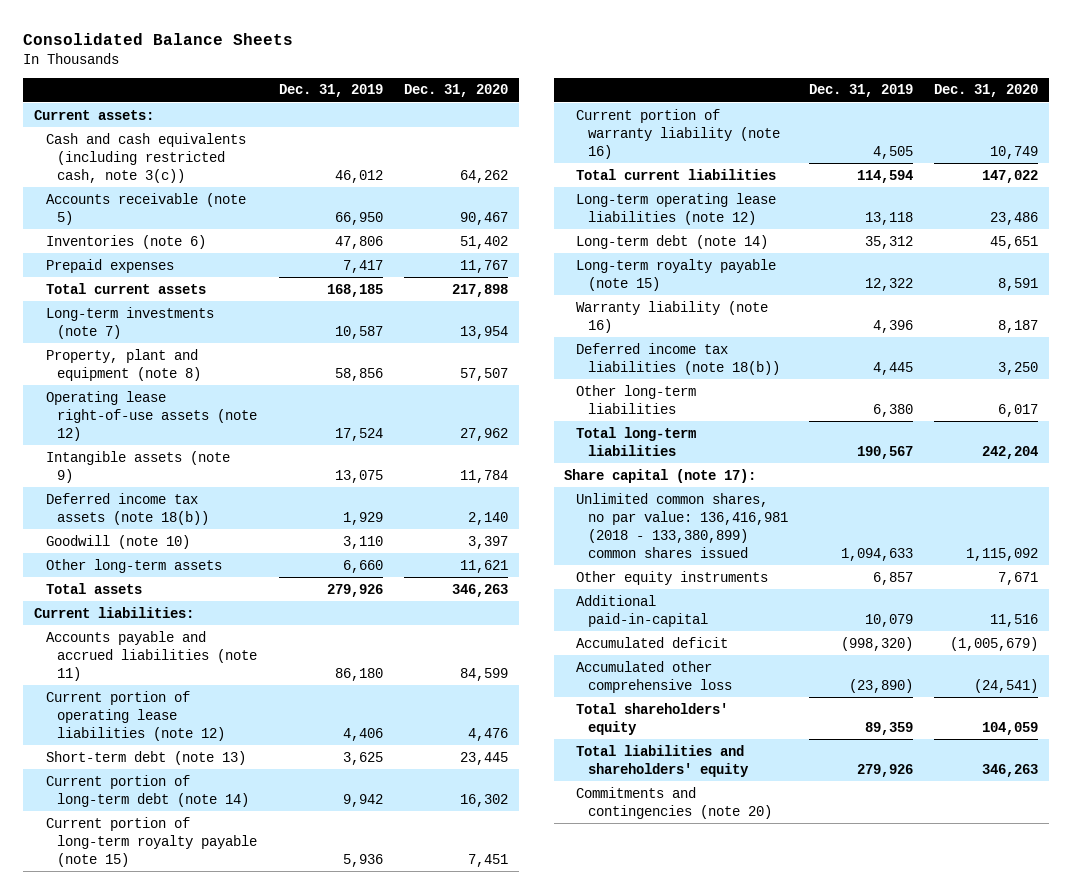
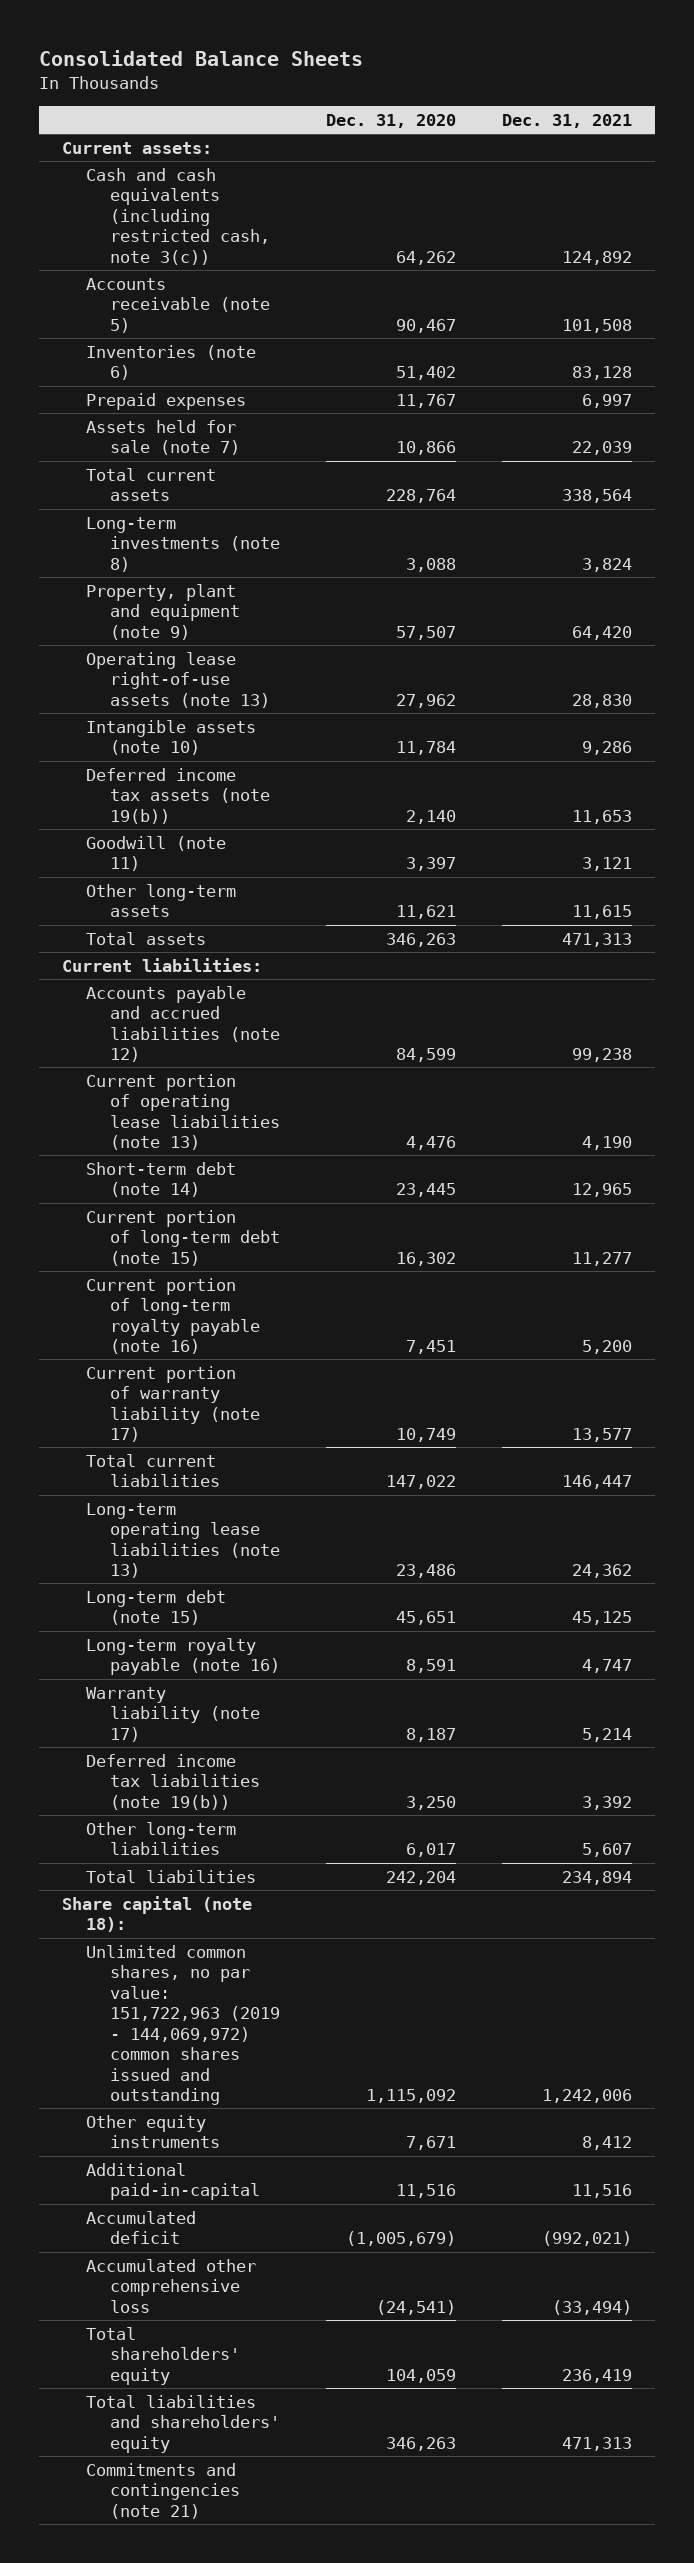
- | Dec. 31, 2019 | Dec. 31, 2020
+ | Dec. 31, 2020 | Dec. 31, 2021
- Total current assets | 168,185 | 217,898
- Long-term investments (note 7) | 10,587 | 13,954
- Property, plant and equipment (note 8) | 58,856 | 57,507
- Operating lease right-of-use assets (note 12) | 17,524 | 27,962
- Intangible assets (note 9) | 13,075 | 11,784
- Deferred income tax assets (note 18(b)) | 1,929 | 2,140
- Goodwill (note 10) | 3,110 | 3,397
+ Assets held for sale (note 7) | 10,866 | 22,039
+ Total current assets | 228,764 | 338,564
+ Long-term investments (note 8) | 3,088 | 3,824
+ Property, plant and equipment (note 9) | 57,507 | 64,420
+ Operating lease right-of-use assets (note 13) | 27,962 | 28,830
+ Intangible assets (note 10) | 11,784 | 9,286
+ Deferred income tax assets (note 19(b)) | 2,140 | 11,653
+ Goodwill (note 11) | 3,397 | 3,121
- Accounts payable and accrued liabilities (note 11) | 86,180 | 84,599
- Current portion of operating lease liabilities (note 12) | 4,406 | 4,476
- Short-term debt (note 13) | 3,625 | 23,445
- Current portion of long-term debt (note 14) | 9,942 | 16,302
- Current portion of long-term royalty payable (note 15) | 5,936 | 7,451
- Current portion of warranty liability (note 16) | 4,505 | 10,749
+ Accounts payable and accrued liabilities (note 12) | 84,599 | 99,238
+ Current portion of operating lease liabilities (note 13) | 4,476 | 4,190
+ Short-term debt (note 14) | 23,445 | 12,965
+ Current portion of long-term debt (note 15) | 16,302 | 11,277
+ Current portion of long-term royalty payable (note 16) | 7,451 | 5,200
+ Current portion of warranty liability (note 17) | 10,749 | 13,577
- Long-term operating lease liabilities (note 12) | 13,118 | 23,486
- Long-term debt (note 14) | 35,312 | 45,651
- Long-term royalty payable (note 15) | 12,322 | 8,591
- Warranty liability (note 16) | 4,396 | 8,187
- Deferred income tax liabilities (note 18(b)) | 4,445 | 3,250
+ Long-term operating lease liabilities (note 13) | 23,486 | 24,362
+ Long-term debt (note 15) | 45,651 | 45,125
+ Long-term royalty payable (note 16) | 8,591 | 4,747
+ Warranty liability (note 17) | 8,187 | 5,214
+ Deferred income tax liabilities (note 19(b)) | 3,250 | 3,392
- Total long-term liabilities | 190,567 | 242,204
- Share capital (note 17):
- Unlimited common shares, no par value: 136,416,981 (2018 - 133,380,899) common shares issued | 1,094,633 | 1,115,092
+ Total liabilities | 242,204 | 234,894
+ Share capital (note 18):
+ Unlimited common shares, no par value: 151,722,963 (2019 - 144,069,972) common shares issued and outstanding | 1,115,092 | 1,242,006
- Commitments and contingencies (note 20)
+ Commitments and contingencies (note 21)

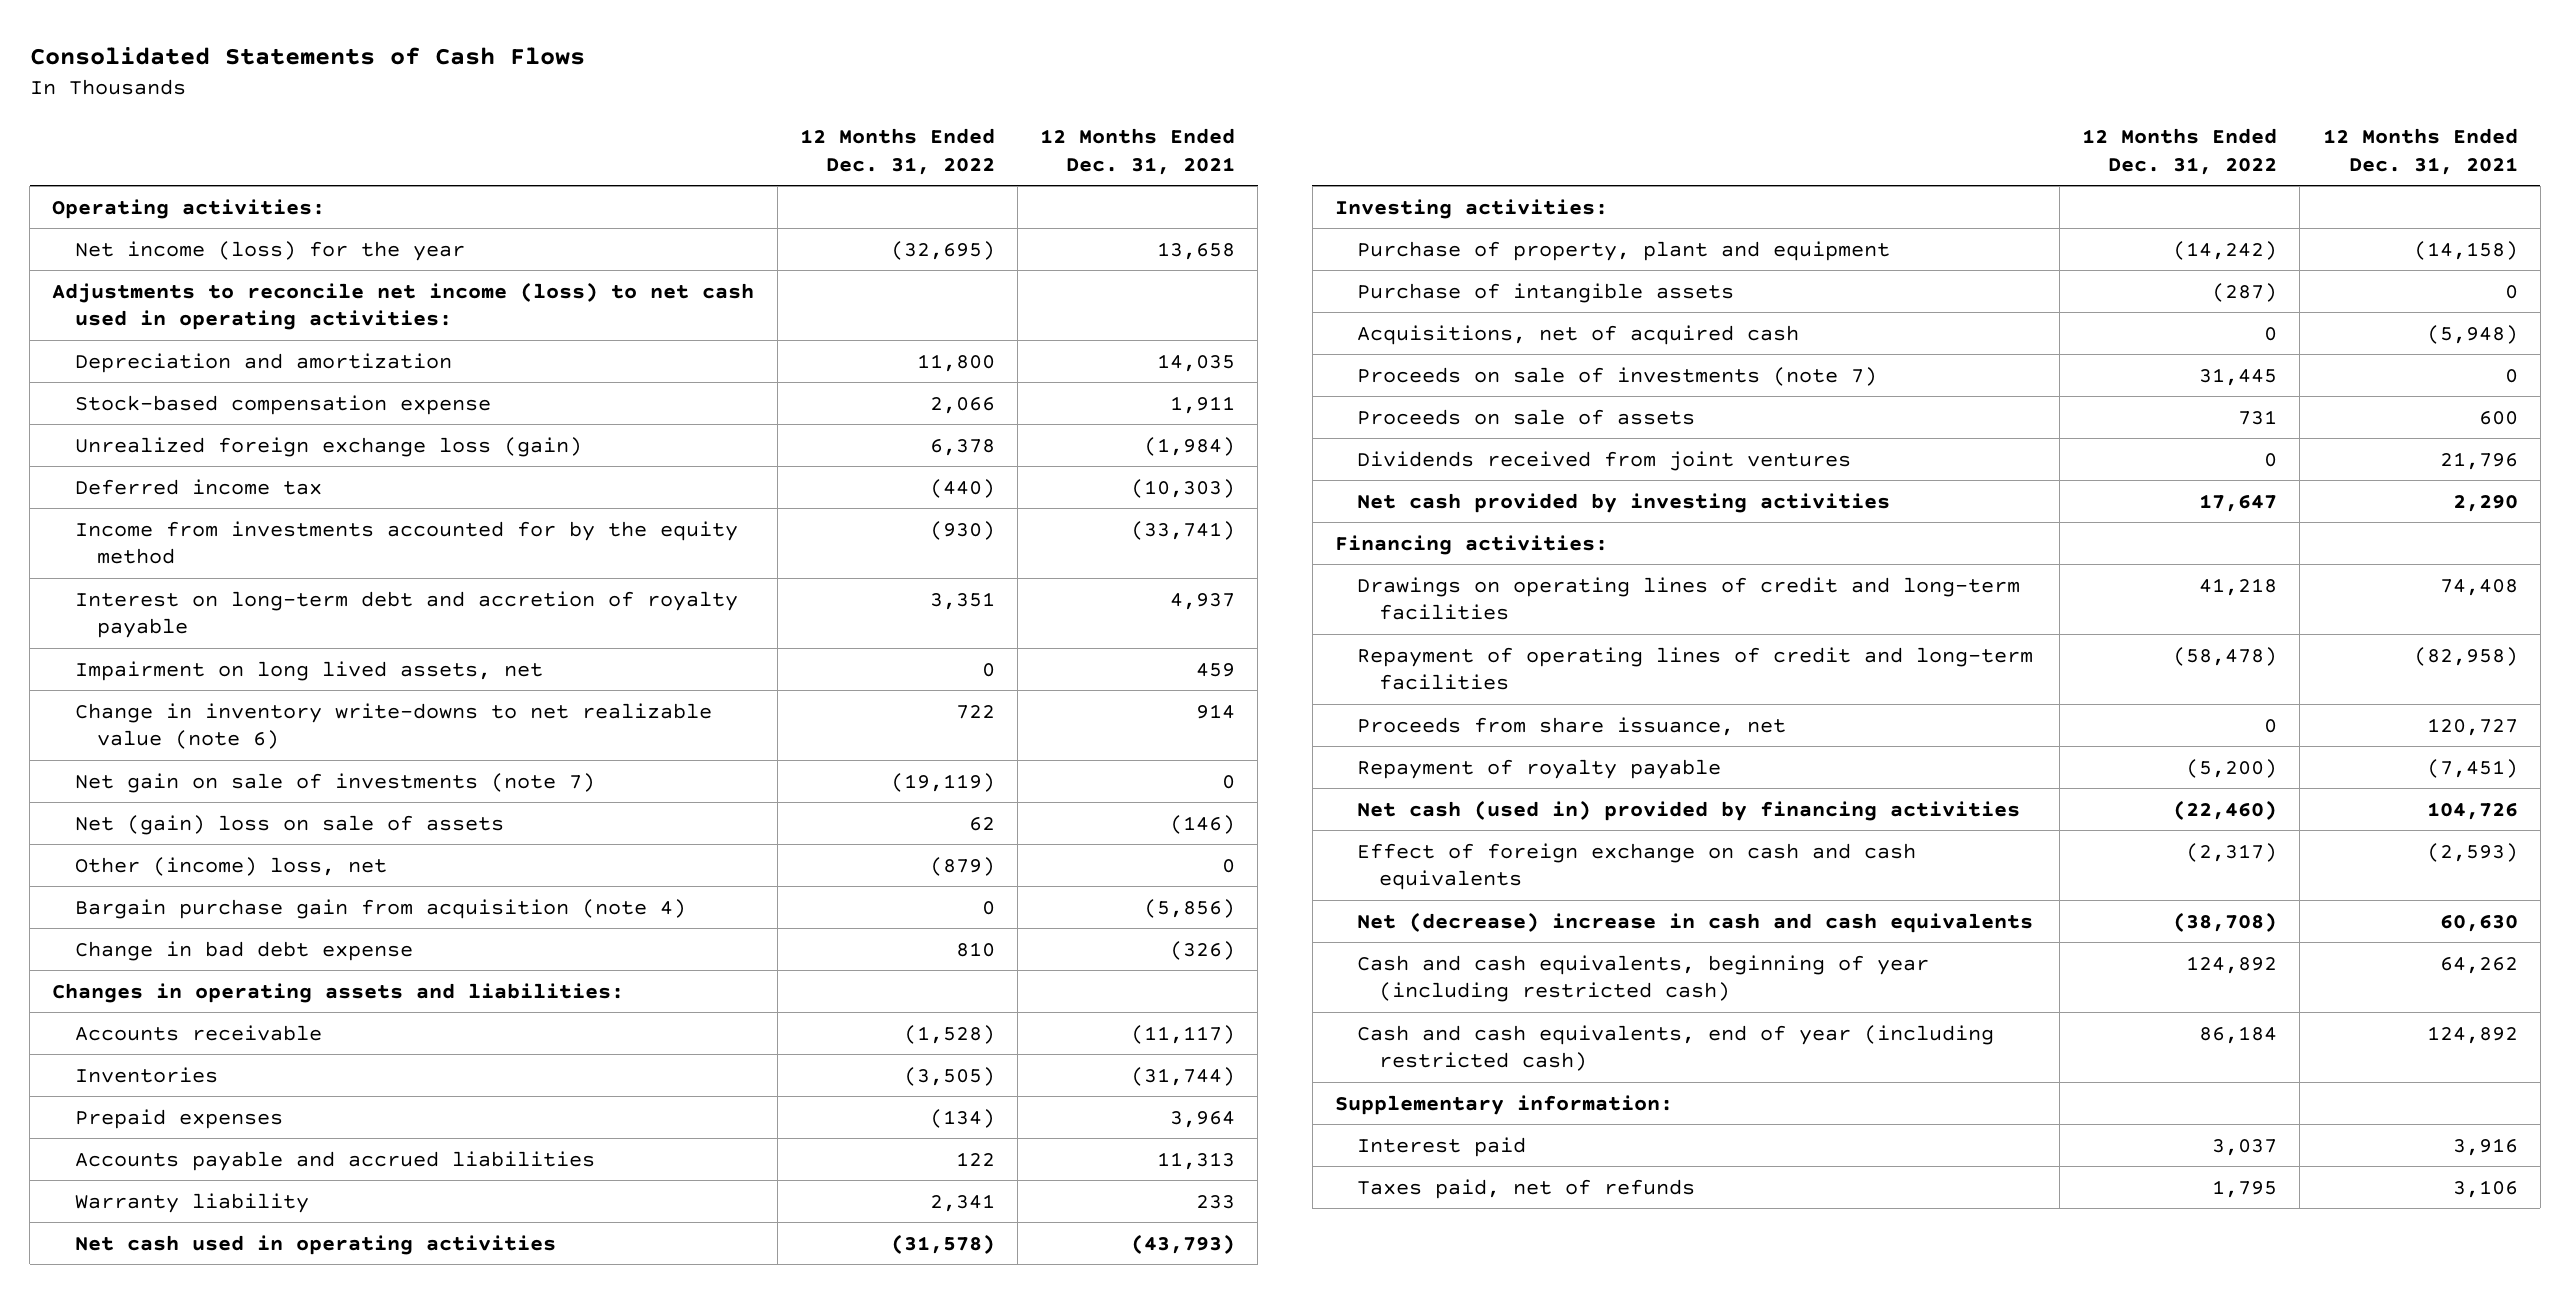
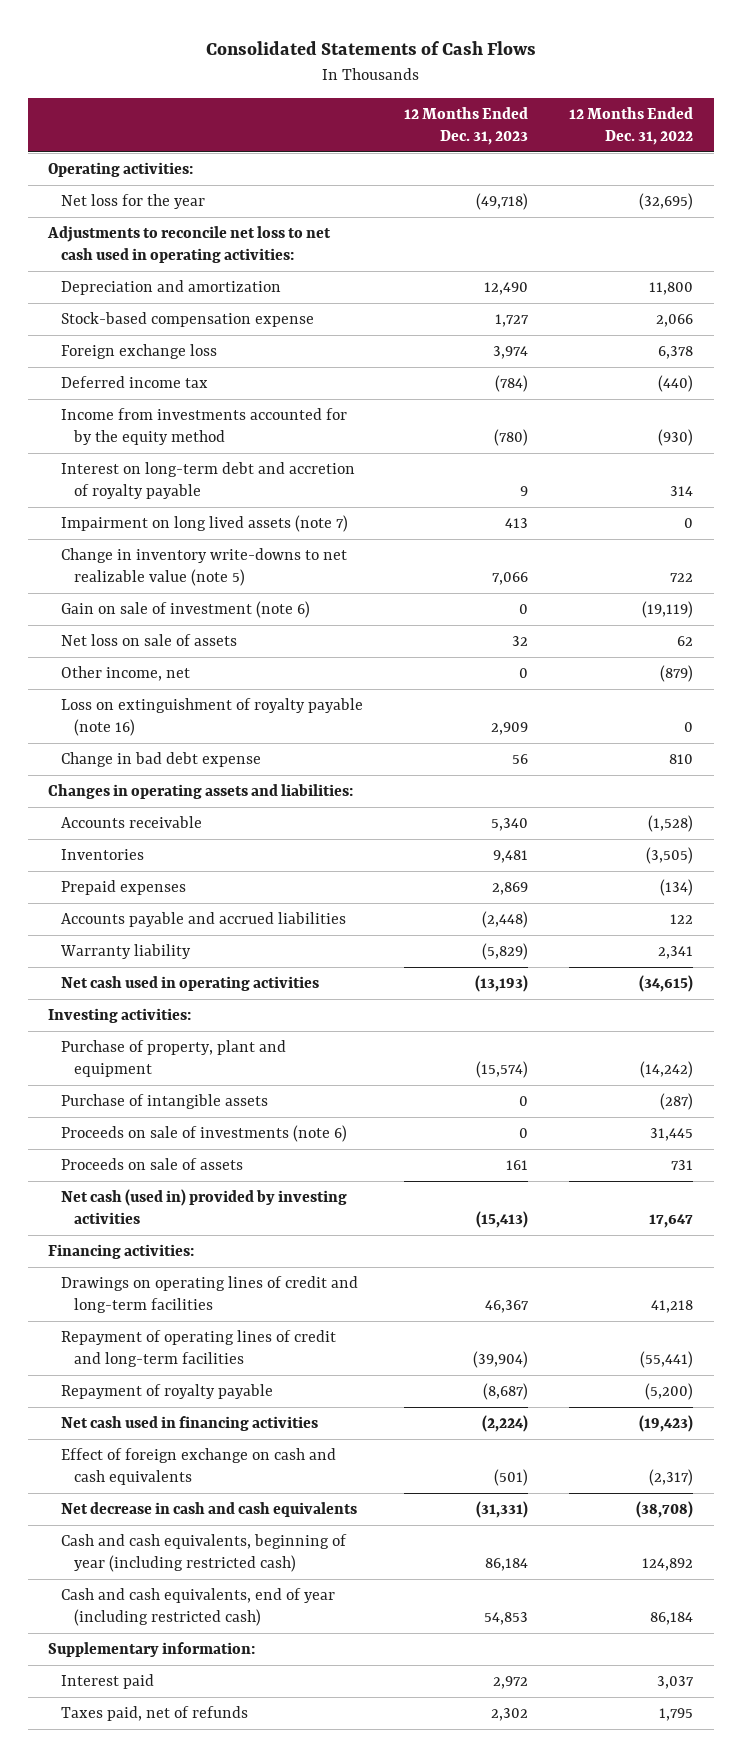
- | 12 Months Ended Dec. 31, 2022 | 12 Months Ended Dec. 31, 2021
+ | 12 Months Ended Dec. 31, 2023 | 12 Months Ended Dec. 31, 2022
- Net income (loss) for the year | (32,695) | 13,658
- Adjustments to reconcile net income (loss) to net cash used in operating activities:
+ Net loss for the year | (49,718) | (32,695)
+ Adjustments to reconcile net loss to net cash used in operating activities:
- Unrealized foreign exchange loss (gain) | 6,378 | (1,984)
+ Foreign exchange loss | 3,974 | 6,378
- Interest on long-term debt and accretion of royalty payable | 3,351 | 4,937
- Impairment on long lived assets, net | 0 | 459
- Change in inventory write-downs to net realizable value (note 6) | 722 | 914
- Net gain on sale of investments (note 7) | (19,119) | 0
- Net (gain) loss on sale of assets | 62 | (146)
- Other (income) loss, net | (879) | 0
- Bargain purchase gain from acquisition (note 4) | 0 | (5,856)
+ Interest on long-term debt and accretion of royalty payable | 9 | 314
+ Impairment on long lived assets (note 7) | 413 | 0
+ Change in inventory write-downs to net realizable value (note 5) | 7,066 | 722
+ Gain on sale of investment (note 6) | 0 | (19,119)
+ Net loss on sale of assets | 32 | 62
+ Other income, net | 0 | (879)
+ Loss on extinguishment of royalty payable (note 16) | 2,909 | 0
- Net cash used in operating activities | (31,578) | (43,793)
+ Net cash used in operating activities | (13,193) | (34,615)
- Acquisitions, net of acquired cash | 0 | (5,948)
- Proceeds on sale of investments (note 7) | 31,445 | 0
+ Proceeds on sale of investments (note 6) | 0 | 31,445
- Dividends received from joint ventures | 0 | 21,796
- Net cash provided by investing activities | 17,647 | 2,290
+ Net cash (used in) provided by investing activities | (15,413) | 17,647
- Repayment of operating lines of credit and long-term facilities | (58,478) | (82,958)
- Proceeds from share issuance, net | 0 | 120,727
+ Repayment of operating lines of credit and long-term facilities | (39,904) | (55,441)
- Net cash (used in) provided by financing activities | (22,460) | 104,726
+ Net cash used in financing activities | (2,224) | (19,423)
- Net (decrease) increase in cash and cash equivalents | (38,708) | 60,630
+ Net decrease in cash and cash equivalents | (31,331) | (38,708)

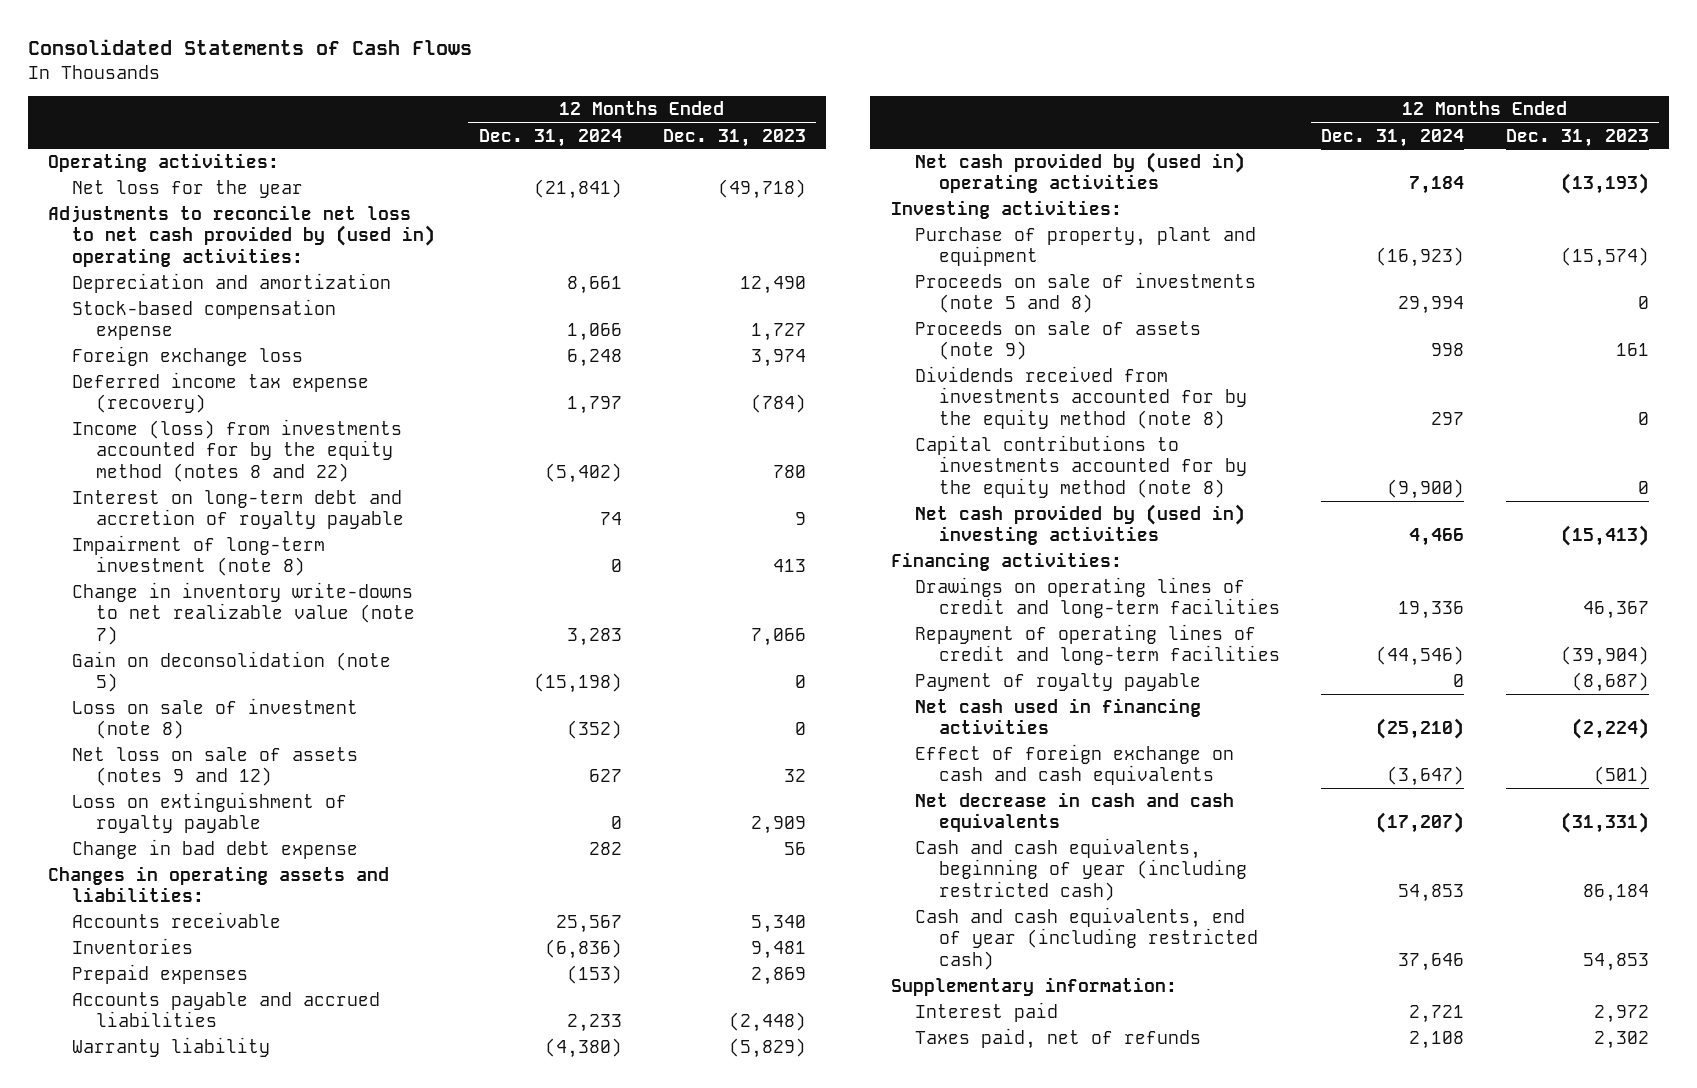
- | 12 Months Ended Dec. 31, 2023 | 12 Months Ended Dec. 31, 2022
+ | 12 Months Ended Dec. 31, 2024 | 12 Months Ended Dec. 31, 2023
- Adjustments to reconcile net loss to net cash used in operating activities:
+ Adjustments to reconcile net loss to net cash provided by (used in) operating activities:
- Deferred income tax | (784) | (440)
- Income from investments accounted for by the equity method | (780) | (930)
+ Deferred income tax expense (recovery) | 1,797 | (784)
+ Income (loss) from investments accounted for by the equity method (notes 8 and 22) | (5,402) | 780
- Impairment on long lived assets (note 7) | 413 | 0
- Change in inventory write-downs to net realizable value (note 5) | 7,066 | 722
- Gain on sale of investment (note 6) | 0 | (19,119)
- Net loss on sale of assets | 32 | 62
- Other income, net | 0 | (879)
- Loss on extinguishment of royalty payable (note 16) | 2,909 | 0
+ Impairment of long-term investment (note 8) | 0 | 413
+ Change in inventory write-downs to net realizable value (note 7) | 3,283 | 7,066
+ Gain on deconsolidation (note 5) | (15,198) | 0
+ Loss on sale of investment (note 8) | (352) | 0
+ Net loss on sale of assets (notes 9 and 12) | 627 | 32
+ Loss on extinguishment of royalty payable | 0 | 2,909
- Net cash used in operating activities | (13,193) | (34,615)
+ Net cash provided by (used in) operating activities | 7,184 | (13,193)
- Purchase of intangible assets | 0 | (287)
- Proceeds on sale of investments (note 6) | 0 | 31,445
- Proceeds on sale of assets | 161 | 731
- Net cash (used in) provided by investing activities | (15,413) | 17,647
+ Proceeds on sale of investments (note 5 and 8) | 29,994 | 0
+ Proceeds on sale of assets (note 9) | 998 | 161
+ Dividends received from investments accounted for by the equity method (note 8) | 297 | 0
+ Capital contributions to investments accounted for by the equity method (note 8) | (9,900) | 0
+ Net cash provided by (used in) investing activities | 4,466 | (15,413)
- Repayment of royalty payable | (8,687) | (5,200)
+ Payment of royalty payable | 0 | (8,687)

